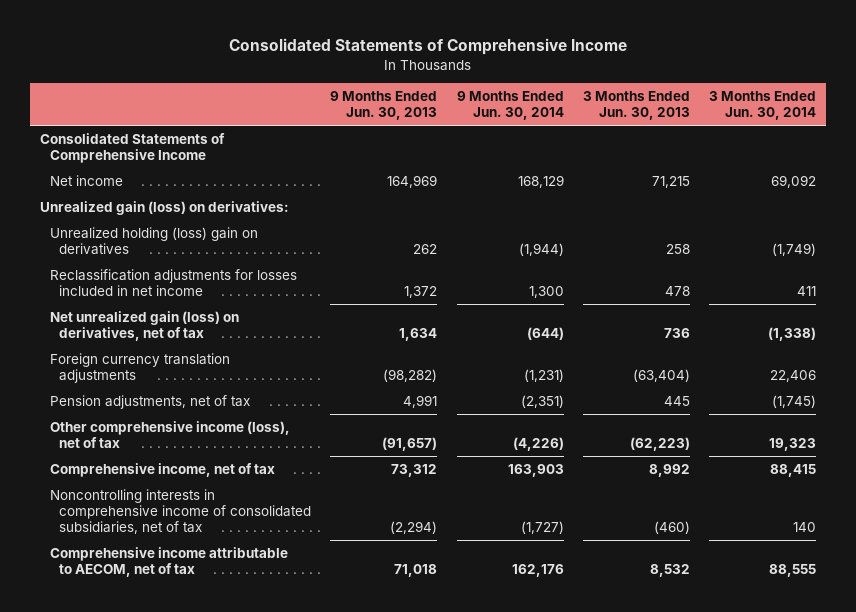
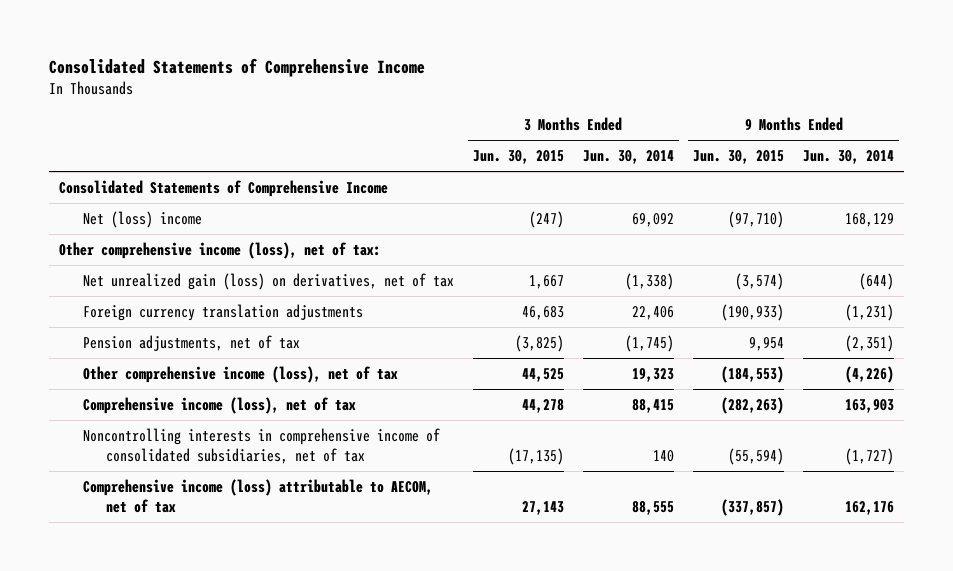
- | 9 Months Ended Jun. 30, 2013 | 9 Months Ended Jun. 30, 2014 | 3 Months Ended Jun. 30, 2013 | 3 Months Ended Jun. 30, 2014
+ | 3 Months Ended Jun. 30, 2015 | 3 Months Ended Jun. 30, 2014 | 9 Months Ended Jun. 30, 2015 | 9 Months Ended Jun. 30, 2014
- Net income | 164,969 | 168,129 | 71,215 | 69,092
- Unrealized gain (loss) on derivatives:
- Unrealized holding (loss) gain on derivatives | 262 | (1,944) | 258 | (1,749)
- Reclassification adjustments for losses included in net income | 1,372 | 1,300 | 478 | 411
+ Net (loss) income | (247) | 69,092 | (97,710) | 168,129
+ Other comprehensive income (loss), net of tax:
- Comprehensive income, net of tax | 73,312 | 163,903 | 8,992 | 88,415
+ Comprehensive income (loss), net of tax | 44,278 | 88,415 | (282,263) | 163,903
- Comprehensive income attributable to AECOM, net of tax | 71,018 | 162,176 | 8,532 | 88,555
+ Comprehensive income (loss) attributable to AECOM, net of tax | 27,143 | 88,555 | (337,857) | 162,176

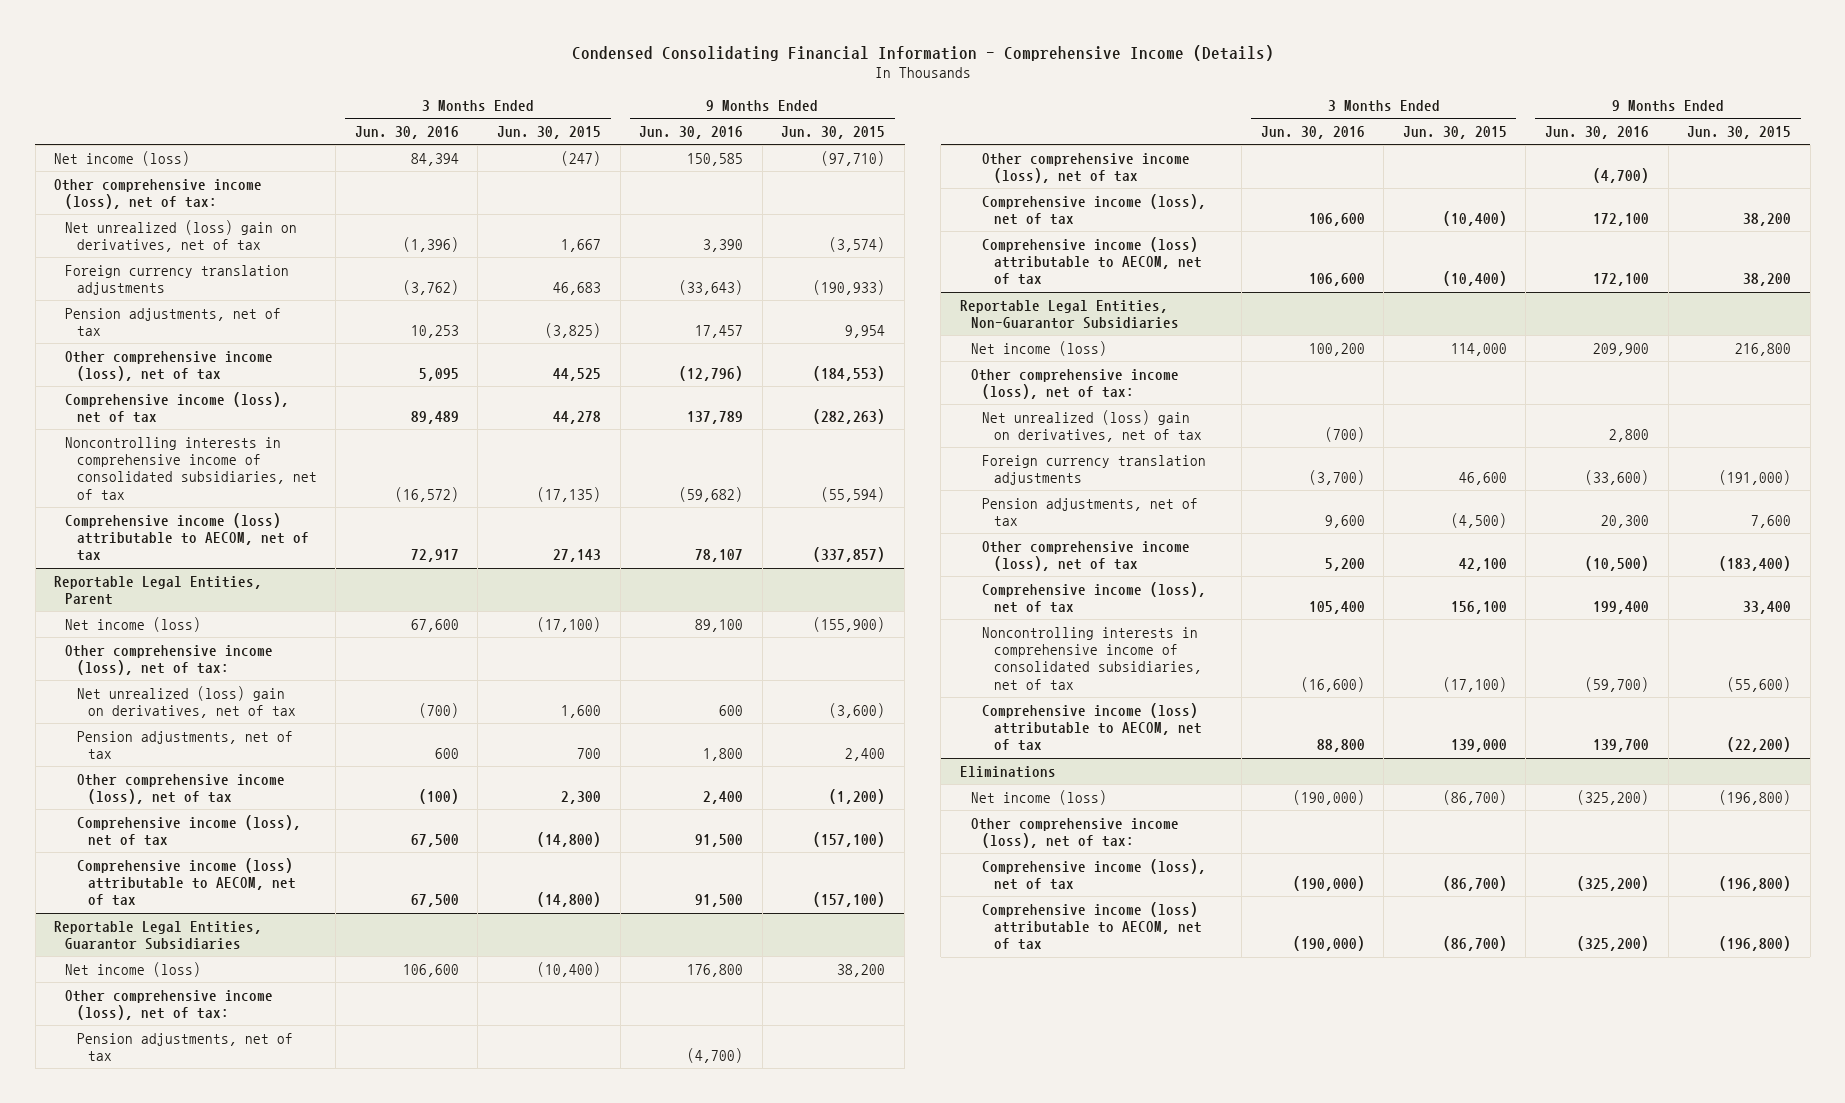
- Consolidated Statements of Comprehensive Income
+ Condensed Consolidating Financial Information - Comprehensive Income (Details)
- | 3 Months Ended Jun. 30, 2015 | 3 Months Ended Jun. 30, 2014 | 9 Months Ended Jun. 30, 2015 | 9 Months Ended Jun. 30, 2014
+ | 3 Months Ended Jun. 30, 2016 | 3 Months Ended Jun. 30, 2015 | 9 Months Ended Jun. 30, 2016 | 9 Months Ended Jun. 30, 2015
- Consolidated Statements of Comprehensive Income
- Net (loss) income | (247) | 69,092 | (97,710) | 168,129
+ Net income (loss) | 84,394 | (247) | 150,585 | (97,710)
- Net unrealized gain (loss) on derivatives, net of tax | 1,667 | (1,338) | (3,574) | (644)
+ Net unrealized (loss) gain on derivatives, net of tax | (1,396) | 1,667 | 3,390 | (3,574)
+ Reportable Legal Entities, Parent
+ Net income (loss) | 67,600 | (17,100) | 89,100 | (155,900)
+ Other comprehensive income (loss), net of tax:
+ Net unrealized (loss) gain on derivatives, net of tax | (700) | 1,600 | 600 | (3,600)
+ Pension adjustments, net of tax | 600 | 700 | 1,800 | 2,400
+ Other comprehensive income (loss), net of tax | (100) | 2,300 | 2,400 | (1,200)
+ Comprehensive income (loss), net of tax | 67,500 | (14,800) | 91,500 | (157,100)
+ Comprehensive income (loss) attributable to AECOM, net of tax | 67,500 | (14,800) | 91,500 | (157,100)
+ Reportable Legal Entities, Guarantor Subsidiaries
+ Net income (loss) | 106,600 | (10,400) | 176,800 | 38,200
+ Other comprehensive income (loss), net of tax:
+ Pension adjustments, net of tax | | | (4,700) |
+ Other comprehensive income (loss), net of tax | | | (4,700) |
+ Comprehensive income (loss), net of tax | 106,600 | (10,400) | 172,100 | 38,200
+ Comprehensive income (loss) attributable to AECOM, net of tax | 106,600 | (10,400) | 172,100 | 38,200
+ Reportable Legal Entities, Non-Guarantor Subsidiaries
+ Net income (loss) | 100,200 | 114,000 | 209,900 | 216,800
+ Other comprehensive income (loss), net of tax:
+ Net unrealized (loss) gain on derivatives, net of tax | (700) | | 2,800 |
+ Foreign currency translation adjustments | (3,700) | 46,600 | (33,600) | (191,000)
+ Pension adjustments, net of tax | 9,600 | (4,500) | 20,300 | 7,600
+ Other comprehensive income (loss), net of tax | 5,200 | 42,100 | (10,500) | (183,400)
+ Comprehensive income (loss), net of tax | 105,400 | 156,100 | 199,400 | 33,400
+ Noncontrolling interests in comprehensive income of consolidated subsidiaries, net of tax | (16,600) | (17,100) | (59,700) | (55,600)
+ Comprehensive income (loss) attributable to AECOM, net of tax | 88,800 | 139,000 | 139,700 | (22,200)
+ Eliminations
+ Net income (loss) | (190,000) | (86,700) | (325,200) | (196,800)
+ Other comprehensive income (loss), net of tax:
+ Comprehensive income (loss), net of tax | (190,000) | (86,700) | (325,200) | (196,800)
+ Comprehensive income (loss) attributable to AECOM, net of tax | (190,000) | (86,700) | (325,200) | (196,800)

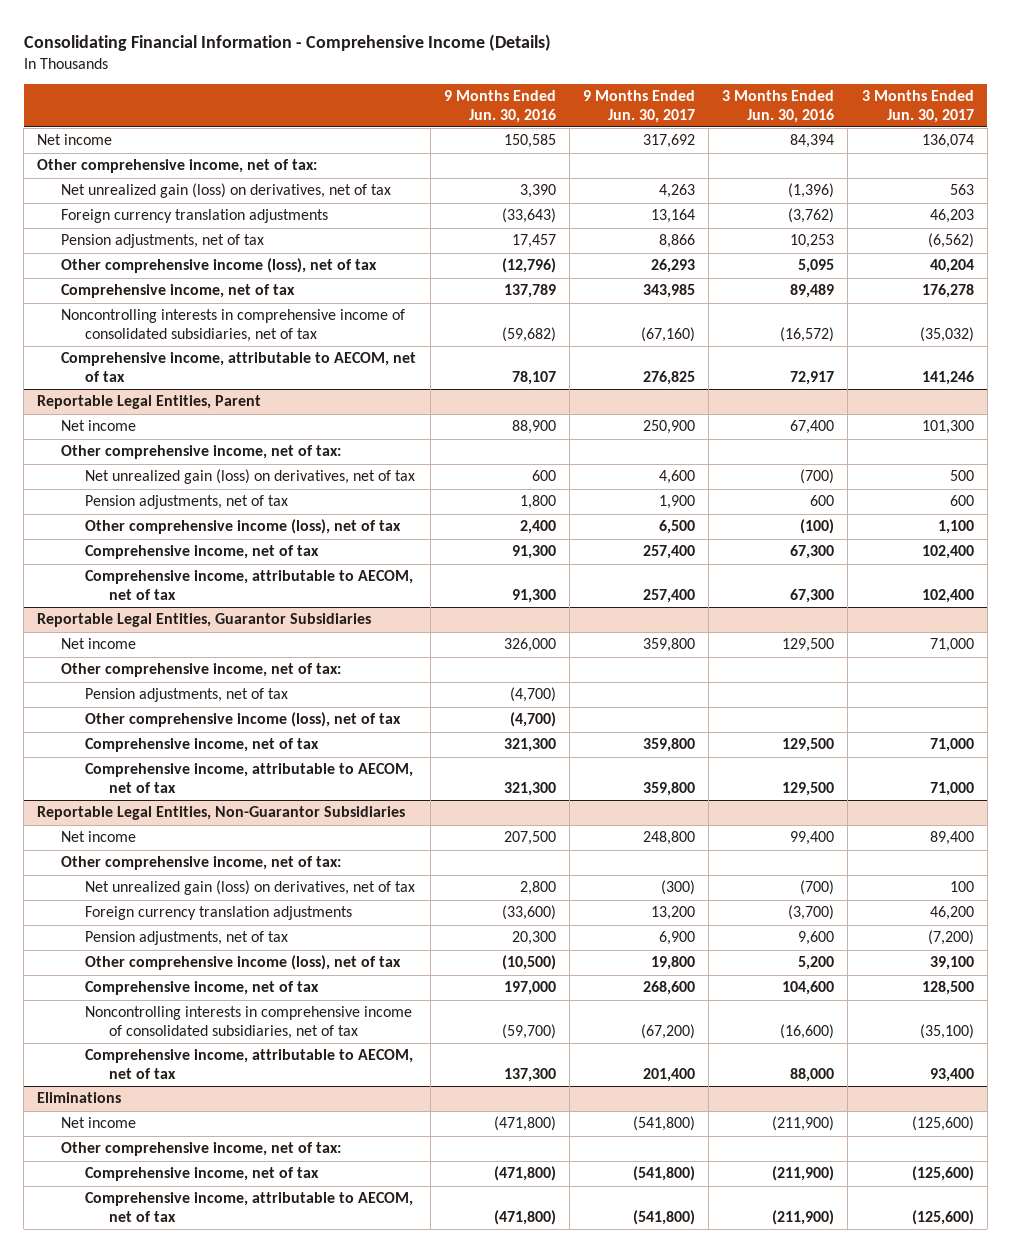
- Condensed Consolidating Financial Information - Comprehensive Income (Details)
+ Consolidating Financial Information - Comprehensive Income (Details)
- | 3 Months Ended Jun. 30, 2016 | 3 Months Ended Jun. 30, 2015 | 9 Months Ended Jun. 30, 2016 | 9 Months Ended Jun. 30, 2015
+ | 9 Months Ended Jun. 30, 2016 | 9 Months Ended Jun. 30, 2017 | 3 Months Ended Jun. 30, 2016 | 3 Months Ended Jun. 30, 2017
- Net income (loss) | 84,394 | (247) | 150,585 | (97,710)
- Other comprehensive income (loss), net of tax:
- Net unrealized (loss) gain on derivatives, net of tax | (1,396) | 1,667 | 3,390 | (3,574)
+ Net income | 150,585 | 317,692 | 84,394 | 136,074
+ Other comprehensive income, net of tax:
+ Net unrealized gain (loss) on derivatives, net of tax | 3,390 | 4,263 | (1,396) | 563
- Comprehensive income (loss), net of tax | 89,489 | 44,278 | 137,789 | (282,263)
+ Comprehensive income, net of tax | 137,789 | 343,985 | 89,489 | 176,278
- Comprehensive income (loss) attributable to AECOM, net of tax | 72,917 | 27,143 | 78,107 | (337,857)
+ Comprehensive income, attributable to AECOM, net of tax | 78,107 | 276,825 | 72,917 | 141,246
@ Reportable Legal Entities, Parent
- Net income (loss) | 67,600 | (17,100) | 89,100 | (155,900)
- Other comprehensive income (loss), net of tax:
- Net unrealized (loss) gain on derivatives, net of tax | (700) | 1,600 | 600 | (3,600)
+ Net income | 88,900 | 250,900 | 67,400 | 101,300
+ Other comprehensive income, net of tax:
+ Net unrealized gain (loss) on derivatives, net of tax | 600 | 4,600 | (700) | 500
- Comprehensive income (loss), net of tax | 67,500 | (14,800) | 91,500 | (157,100)
- Comprehensive income (loss) attributable to AECOM, net of tax | 67,500 | (14,800) | 91,500 | (157,100)
+ Comprehensive income, net of tax | 91,300 | 257,400 | 67,300 | 102,400
+ Comprehensive income, attributable to AECOM, net of tax | 91,300 | 257,400 | 67,300 | 102,400
@ Reportable Legal Entities, Guarantor Subsidiaries
- Net income (loss) | 106,600 | (10,400) | 176,800 | 38,200
- Other comprehensive income (loss), net of tax:
+ Net income | 326,000 | 359,800 | 129,500 | 71,000
+ Other comprehensive income, net of tax:
- Comprehensive income (loss), net of tax | 106,600 | (10,400) | 172,100 | 38,200
- Comprehensive income (loss) attributable to AECOM, net of tax | 106,600 | (10,400) | 172,100 | 38,200
+ Comprehensive income, net of tax | 321,300 | 359,800 | 129,500 | 71,000
+ Comprehensive income, attributable to AECOM, net of tax | 321,300 | 359,800 | 129,500 | 71,000
@ Reportable Legal Entities, Non-Guarantor Subsidiaries
- Net income (loss) | 100,200 | 114,000 | 209,900 | 216,800
- Other comprehensive income (loss), net of tax:
- Net unrealized (loss) gain on derivatives, net of tax | (700) | | 2,800 |
+ Net income | 207,500 | 248,800 | 99,400 | 89,400
+ Other comprehensive income, net of tax:
+ Net unrealized gain (loss) on derivatives, net of tax | 2,800 | (300) | (700) | 100
- Comprehensive income (loss), net of tax | 105,400 | 156,100 | 199,400 | 33,400
+ Comprehensive income, net of tax | 197,000 | 268,600 | 104,600 | 128,500
- Comprehensive income (loss) attributable to AECOM, net of tax | 88,800 | 139,000 | 139,700 | (22,200)
+ Comprehensive income, attributable to AECOM, net of tax | 137,300 | 201,400 | 88,000 | 93,400
@ Eliminations
- Net income (loss) | (190,000) | (86,700) | (325,200) | (196,800)
- Other comprehensive income (loss), net of tax:
- Comprehensive income (loss), net of tax | (190,000) | (86,700) | (325,200) | (196,800)
- Comprehensive income (loss) attributable to AECOM, net of tax | (190,000) | (86,700) | (325,200) | (196,800)
+ Net income | (471,800) | (541,800) | (211,900) | (125,600)
+ Other comprehensive income, net of tax:
+ Comprehensive income, net of tax | (471,800) | (541,800) | (211,900) | (125,600)
+ Comprehensive income, attributable to AECOM, net of tax | (471,800) | (541,800) | (211,900) | (125,600)

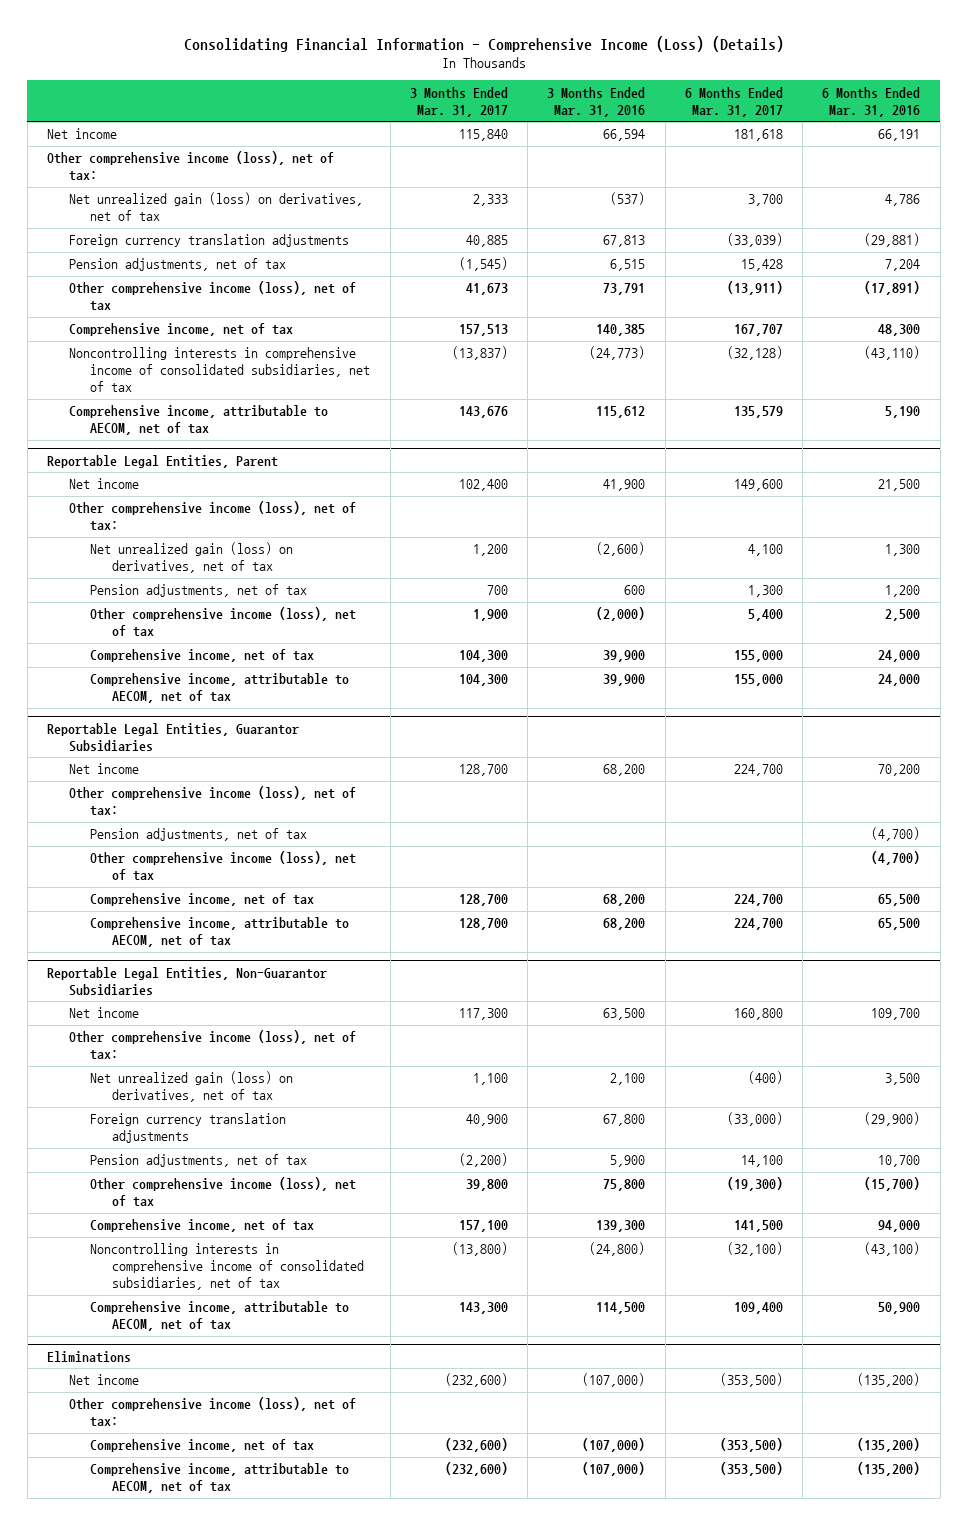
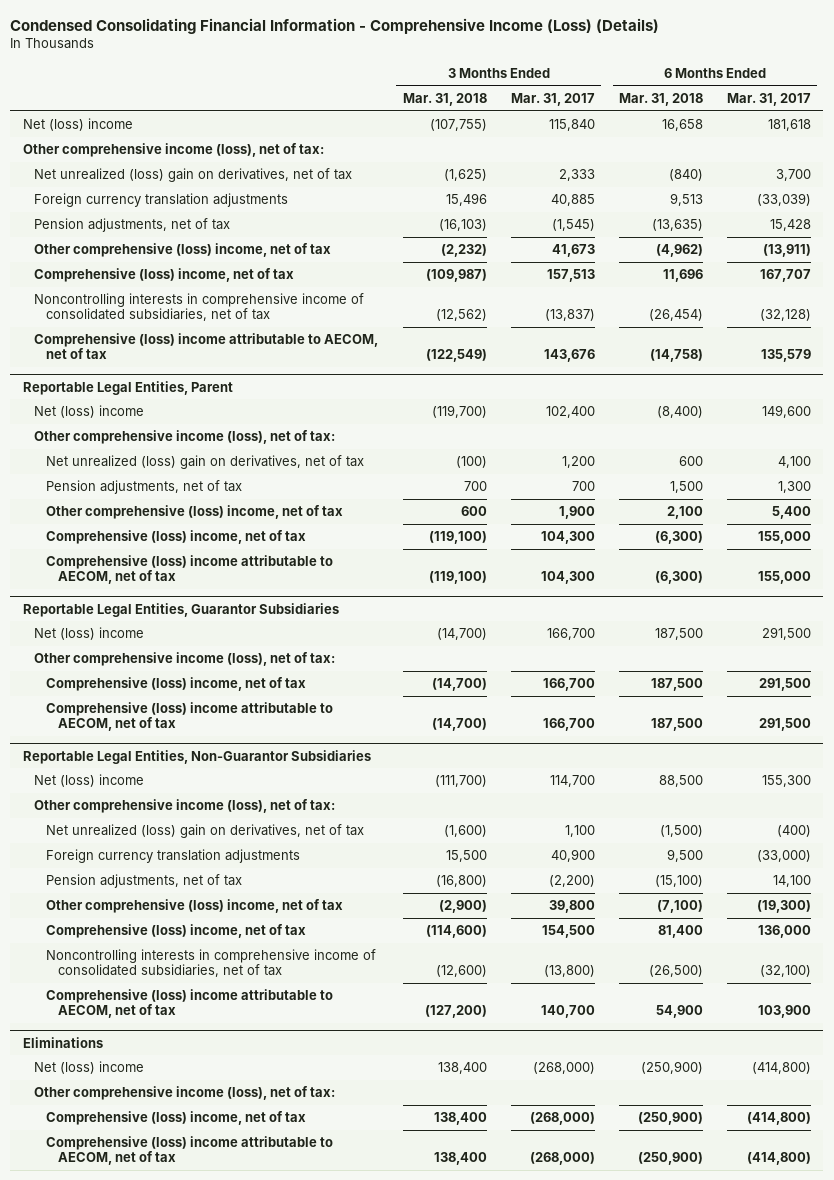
- Consolidating Financial Information - Comprehensive Income (Loss) (Details)
+ Condensed Consolidating Financial Information - Comprehensive Income (Loss) (Details)
- | 3 Months Ended Mar. 31, 2017 | 3 Months Ended Mar. 31, 2016 | 6 Months Ended Mar. 31, 2017 | 6 Months Ended Mar. 31, 2016
+ | 3 Months Ended Mar. 31, 2018 | 3 Months Ended Mar. 31, 2017 | 6 Months Ended Mar. 31, 2018 | 6 Months Ended Mar. 31, 2017
- Net income | 115,840 | 66,594 | 181,618 | 66,191
+ Net (loss) income | (107,755) | 115,840 | 16,658 | 181,618
- Net unrealized gain (loss) on derivatives, net of tax | 2,333 | (537) | 3,700 | 4,786
+ Net unrealized (loss) gain on derivatives, net of tax | (1,625) | 2,333 | (840) | 3,700
- Other comprehensive income (loss), net of tax | 41,673 | 73,791 | (13,911) | (17,891)
- Comprehensive income, net of tax | 157,513 | 140,385 | 167,707 | 48,300
+ Other comprehensive (loss) income, net of tax | (2,232) | 41,673 | (4,962) | (13,911)
+ Comprehensive (loss) income, net of tax | (109,987) | 157,513 | 11,696 | 167,707
- Comprehensive income, attributable to AECOM, net of tax | 143,676 | 115,612 | 135,579 | 5,190
+ Comprehensive (loss) income attributable to AECOM, net of tax | (122,549) | 143,676 | (14,758) | 135,579
@ Reportable Legal Entities, Parent
- Net income | 102,400 | 41,900 | 149,600 | 21,500
+ Net (loss) income | (119,700) | 102,400 | (8,400) | 149,600
- Net unrealized gain (loss) on derivatives, net of tax | 1,200 | (2,600) | 4,100 | 1,300
+ Net unrealized (loss) gain on derivatives, net of tax | (100) | 1,200 | 600 | 4,100
- Other comprehensive income (loss), net of tax | 1,900 | (2,000) | 5,400 | 2,500
- Comprehensive income, net of tax | 104,300 | 39,900 | 155,000 | 24,000
- Comprehensive income, attributable to AECOM, net of tax | 104,300 | 39,900 | 155,000 | 24,000
+ Other comprehensive (loss) income, net of tax | 600 | 1,900 | 2,100 | 5,400
+ Comprehensive (loss) income, net of tax | (119,100) | 104,300 | (6,300) | 155,000
+ Comprehensive (loss) income attributable to AECOM, net of tax | (119,100) | 104,300 | (6,300) | 155,000
@ Reportable Legal Entities, Guarantor Subsidiaries
- Net income | 128,700 | 68,200 | 224,700 | 70,200
+ Net (loss) income | (14,700) | 166,700 | 187,500 | 291,500
- Pension adjustments, net of tax | | | | (4,700)
- Other comprehensive income (loss), net of tax | | | | (4,700)
- Comprehensive income, net of tax | 128,700 | 68,200 | 224,700 | 65,500
- Comprehensive income, attributable to AECOM, net of tax | 128,700 | 68,200 | 224,700 | 65,500
+ Comprehensive (loss) income, net of tax | (14,700) | 166,700 | 187,500 | 291,500
+ Comprehensive (loss) income attributable to AECOM, net of tax | (14,700) | 166,700 | 187,500 | 291,500
@ Reportable Legal Entities, Non-Guarantor Subsidiaries
- Net income | 117,300 | 63,500 | 160,800 | 109,700
+ Net (loss) income | (111,700) | 114,700 | 88,500 | 155,300
- Net unrealized gain (loss) on derivatives, net of tax | 1,100 | 2,100 | (400) | 3,500
+ Net unrealized (loss) gain on derivatives, net of tax | (1,600) | 1,100 | (1,500) | (400)
- Other comprehensive income (loss), net of tax | 39,800 | 75,800 | (19,300) | (15,700)
- Comprehensive income, net of tax | 157,100 | 139,300 | 141,500 | 94,000
+ Other comprehensive (loss) income, net of tax | (2,900) | 39,800 | (7,100) | (19,300)
+ Comprehensive (loss) income, net of tax | (114,600) | 154,500 | 81,400 | 136,000
- Comprehensive income, attributable to AECOM, net of tax | 143,300 | 114,500 | 109,400 | 50,900
+ Comprehensive (loss) income attributable to AECOM, net of tax | (127,200) | 140,700 | 54,900 | 103,900
@ Eliminations
- Net income | (232,600) | (107,000) | (353,500) | (135,200)
+ Net (loss) income | 138,400 | (268,000) | (250,900) | (414,800)
- Comprehensive income, net of tax | (232,600) | (107,000) | (353,500) | (135,200)
- Comprehensive income, attributable to AECOM, net of tax | (232,600) | (107,000) | (353,500) | (135,200)
+ Comprehensive (loss) income, net of tax | 138,400 | (268,000) | (250,900) | (414,800)
+ Comprehensive (loss) income attributable to AECOM, net of tax | 138,400 | (268,000) | (250,900) | (414,800)

